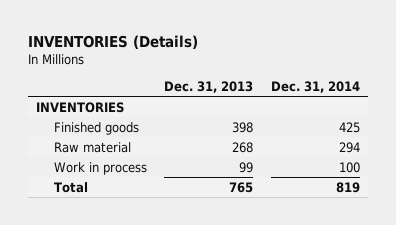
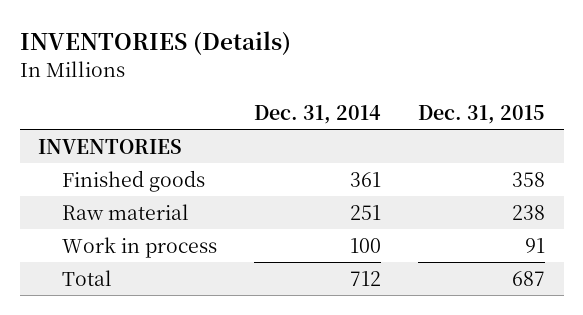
- | Dec. 31, 2013 | Dec. 31, 2014
+ | Dec. 31, 2014 | Dec. 31, 2015
- Finished goods | 398 | 425
- Raw material | 268 | 294
+ Finished goods | 361 | 358
+ Raw material | 251 | 238
- Total | 765 | 819
+ Total | 712 | 687

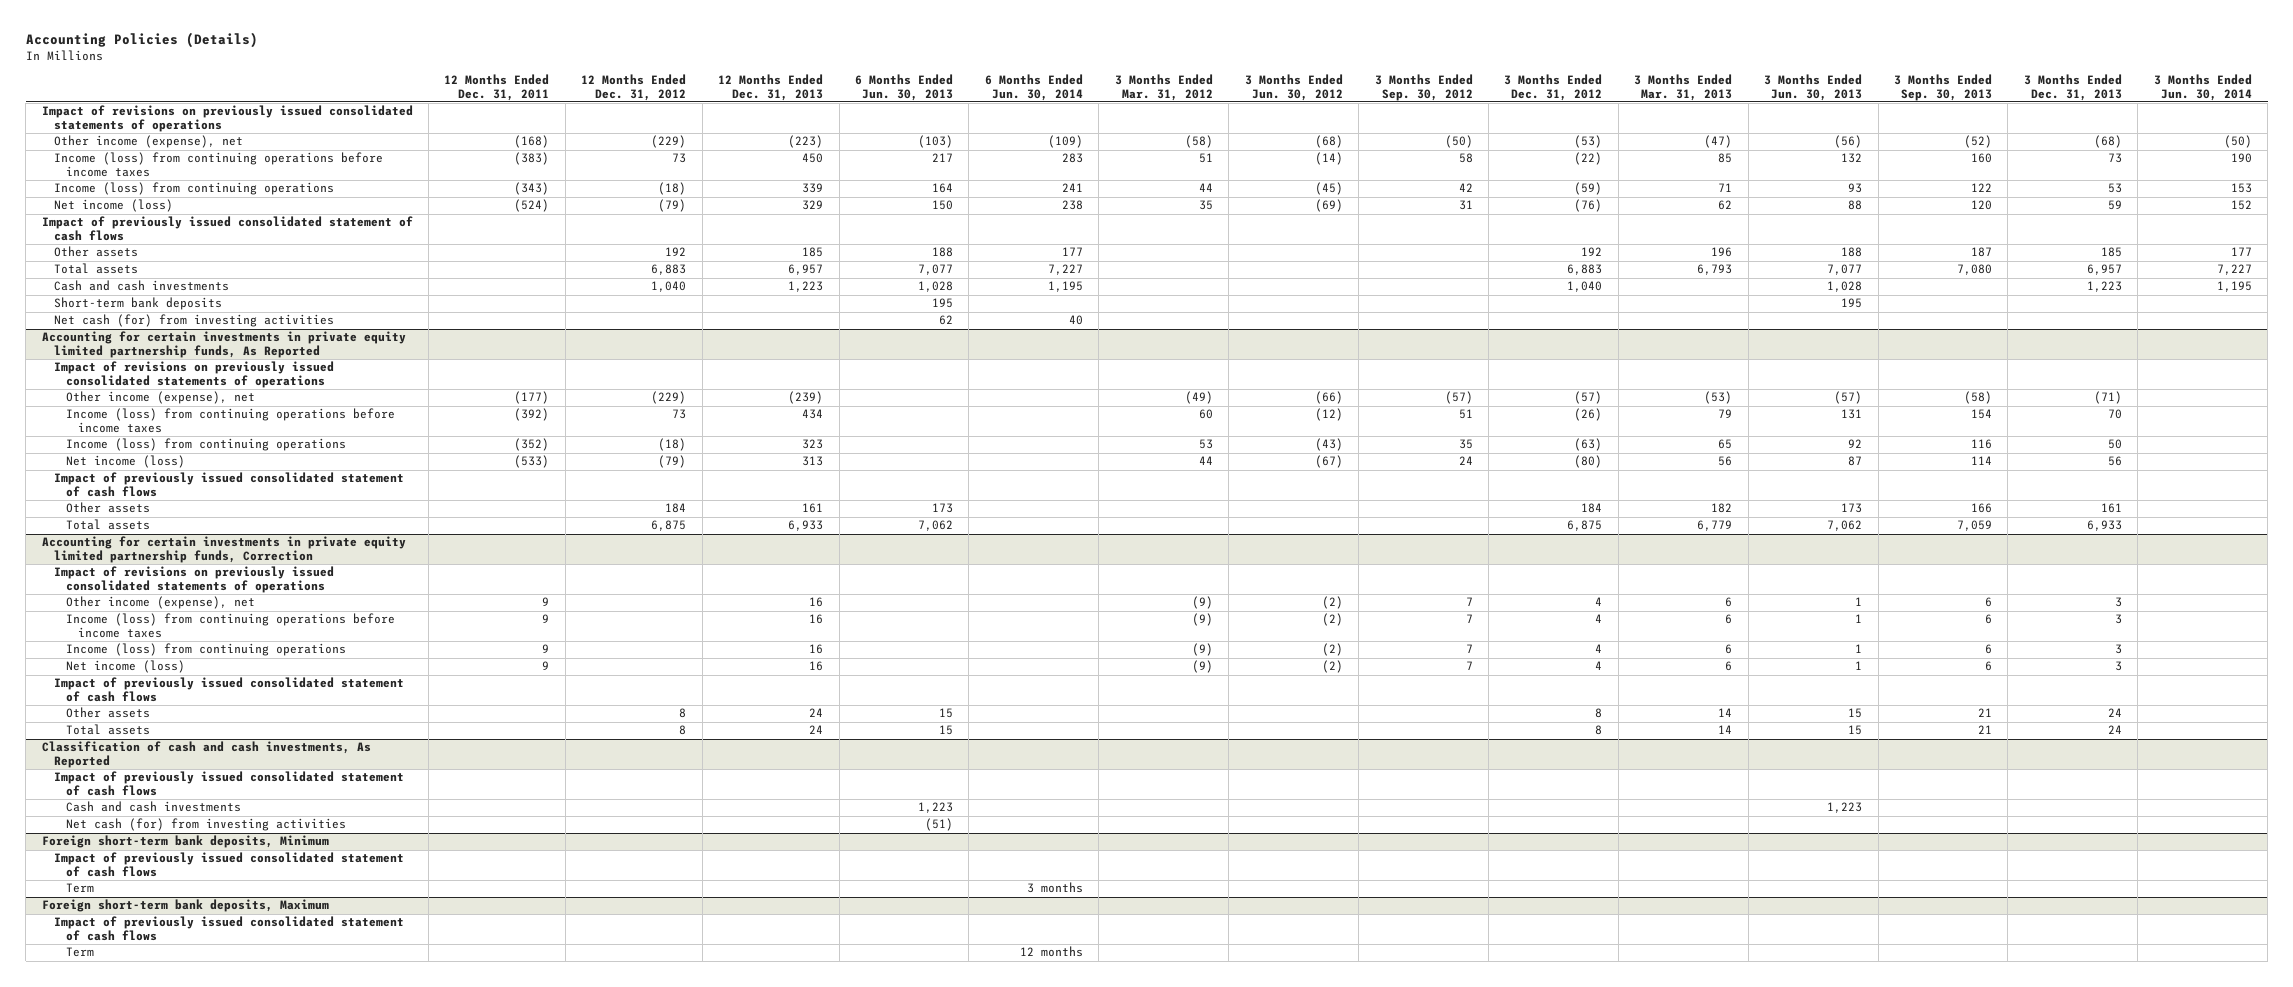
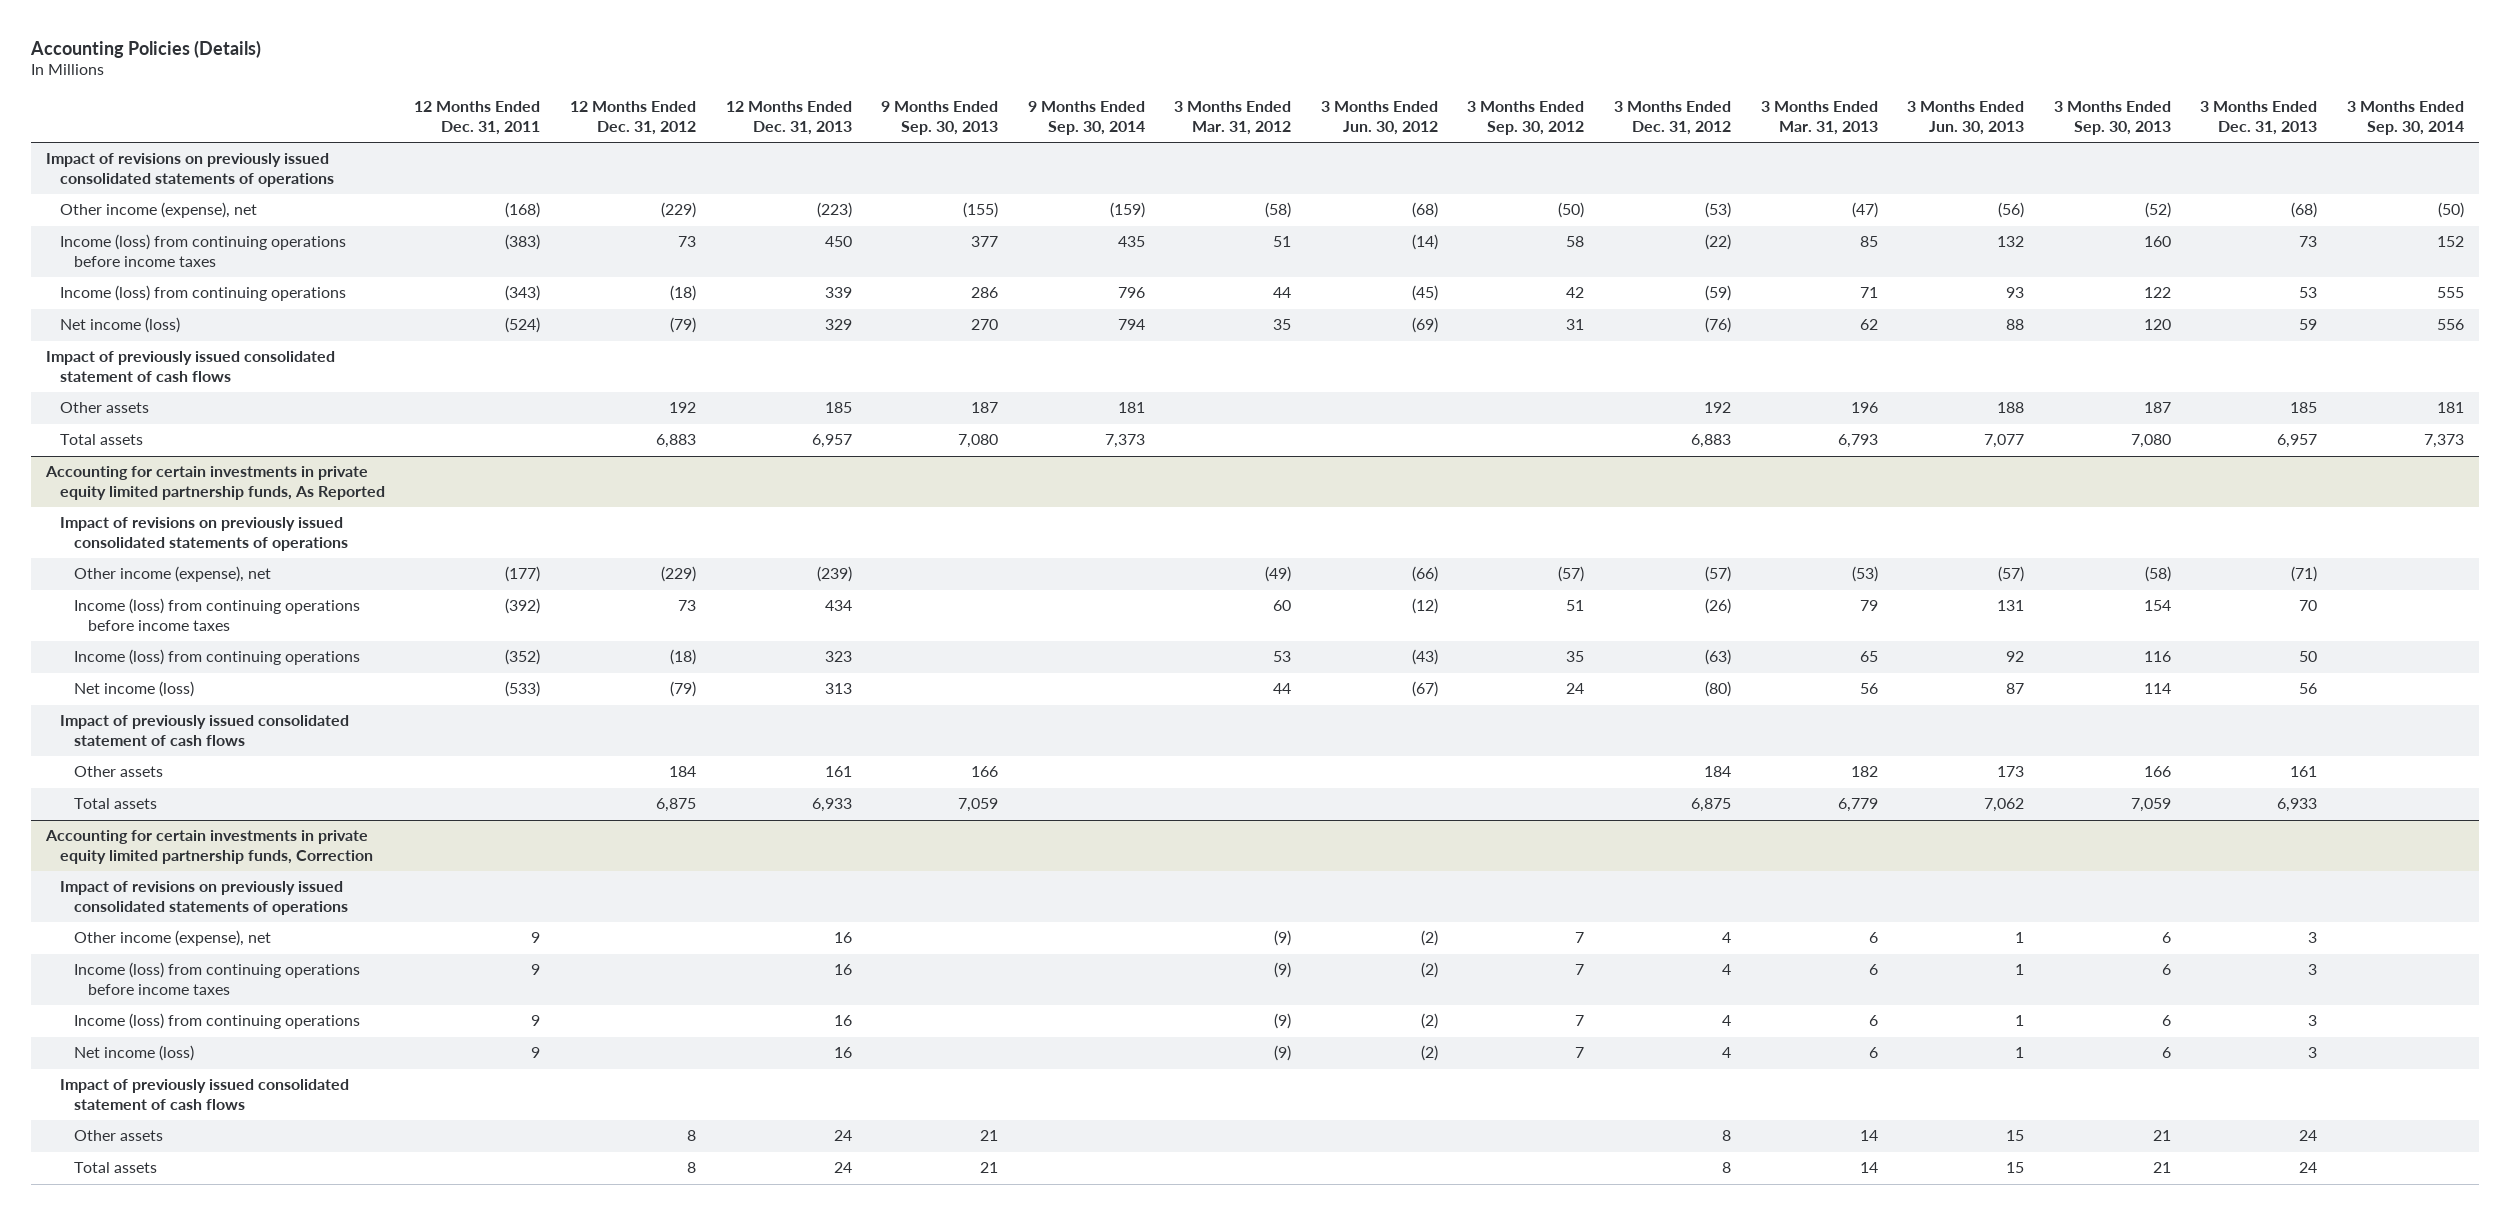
- | 12 Months Ended Dec. 31, 2011 | 12 Months Ended Dec. 31, 2012 | 12 Months Ended Dec. 31, 2013 | 6 Months Ended Jun. 30, 2013 | 6 Months Ended Jun. 30, 2014 | 3 Months Ended Mar. 31, 2012 | 3 Months Ended Jun. 30, 2012 | 3 Months Ended Sep. 30, 2012 | 3 Months Ended Dec. 31, 2012 | 3 Months Ended Mar. 31, 2013 | 3 Months Ended Jun. 30, 2013 | 3 Months Ended Sep. 30, 2013 | 3 Months Ended Dec. 31, 2013 | 3 Months Ended Jun. 30, 2014
+ | 12 Months Ended Dec. 31, 2011 | 12 Months Ended Dec. 31, 2012 | 12 Months Ended Dec. 31, 2013 | 9 Months Ended Sep. 30, 2013 | 9 Months Ended Sep. 30, 2014 | 3 Months Ended Mar. 31, 2012 | 3 Months Ended Jun. 30, 2012 | 3 Months Ended Sep. 30, 2012 | 3 Months Ended Dec. 31, 2012 | 3 Months Ended Mar. 31, 2013 | 3 Months Ended Jun. 30, 2013 | 3 Months Ended Sep. 30, 2013 | 3 Months Ended Dec. 31, 2013 | 3 Months Ended Sep. 30, 2014
- Cash and cash investments | | 1,040 | 1,223 | 1,028 | 1,195 | | | | 1,040 | | 1,028 | | 1,223 | 1,195
- Short-term bank deposits | | | | 195 | | | | | | | 195 | | |
- Net cash (for) from investing activities | | | | 62 | 40 | | | | | | | | |
- Classification of cash and cash investments, As Reported
- Impact of previously issued consolidated statement of cash flows
- Cash and cash investments | | | | 1,223 | | | | | | | 1,223 | | |
- Net cash (for) from investing activities | | | | (51) | | | | | | | | | |
- Foreign short-term bank deposits, Minimum
- Impact of previously issued consolidated statement of cash flows
- Term | | | | | 3 months | | | | | | | | |
- Foreign short-term bank deposits, Maximum
- Impact of previously issued consolidated statement of cash flows
- Term | | | | | 12 months | | | | | | | | |

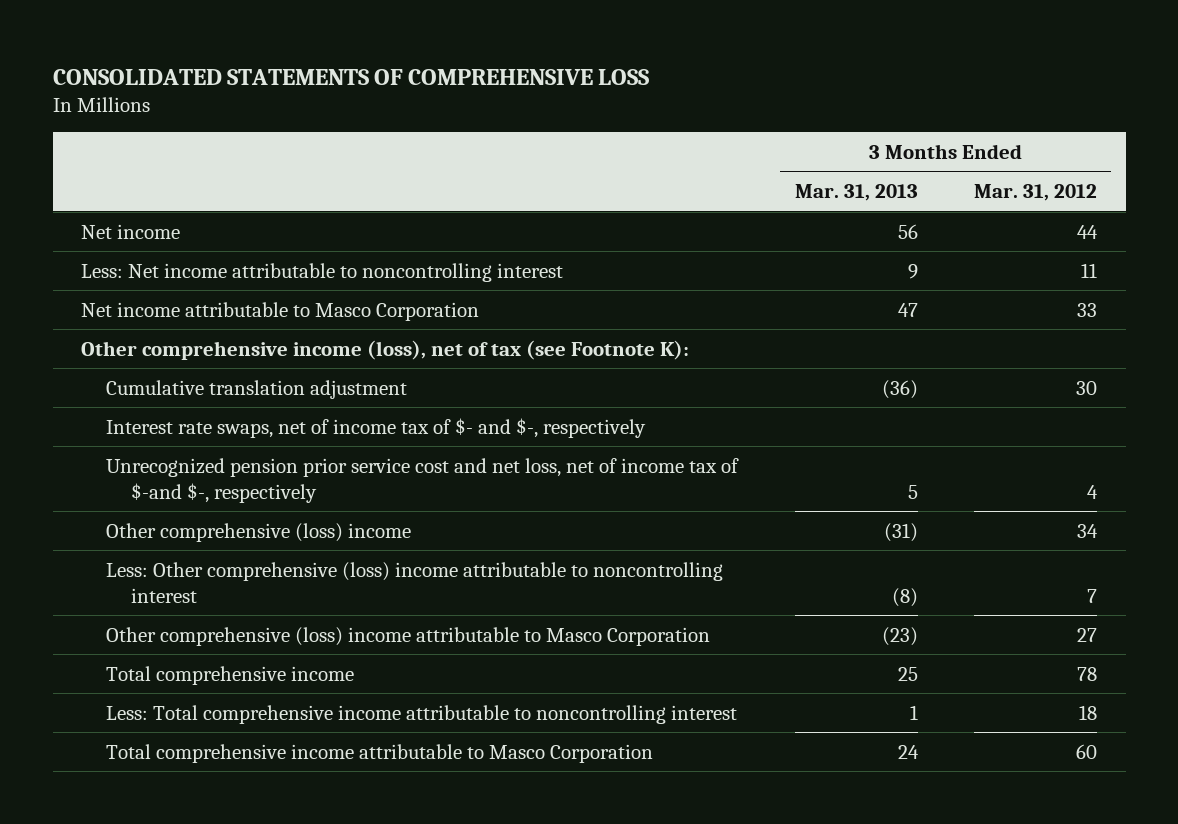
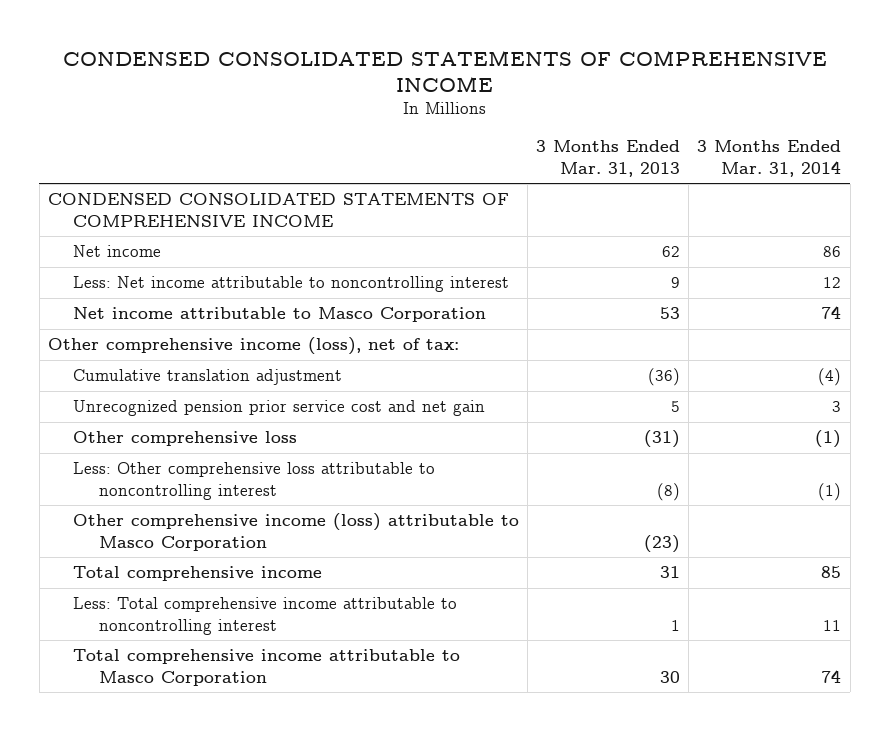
- CONSOLIDATED STATEMENTS OF COMPREHENSIVE LOSS
+ CONDENSED CONSOLIDATED STATEMENTS OF COMPREHENSIVE INCOME
- | 3 Months Ended Mar. 31, 2013 | 3 Months Ended Mar. 31, 2012
+ | 3 Months Ended Mar. 31, 2013 | 3 Months Ended Mar. 31, 2014
- Net income | 56 | 44
+ CONDENSED CONSOLIDATED STATEMENTS OF COMPREHENSIVE INCOME
+ Net income | 62 | 86
- Net income attributable to Masco Corporation | 47 | 33
- Other comprehensive income (loss), net of tax (see Footnote K):
+ Net income attributable to Masco Corporation | 53 | 74
+ Other comprehensive income (loss), net of tax:
- Interest rate swaps, net of income tax of $- and $-, respectively
- Unrecognized pension prior service cost and net loss, net of income tax of $-and $-, respectively | 5 | 4
- Other comprehensive (loss) income | (31) | 34
- Less: Other comprehensive (loss) income attributable to noncontrolling interest | (8) | 7
- Other comprehensive (loss) income attributable to Masco Corporation | (23) | 27
- Total comprehensive income | 25 | 78
+ Unrecognized pension prior service cost and net gain | 5 | 3
+ Other comprehensive loss | (31) | (1)
+ Less: Other comprehensive loss attributable to noncontrolling interest | (8) | (1)
+ Other comprehensive income (loss) attributable to Masco Corporation | (23) |
+ Total comprehensive income | 31 | 85
- Total comprehensive income attributable to Masco Corporation | 24 | 60
+ Total comprehensive income attributable to Masco Corporation | 30 | 74

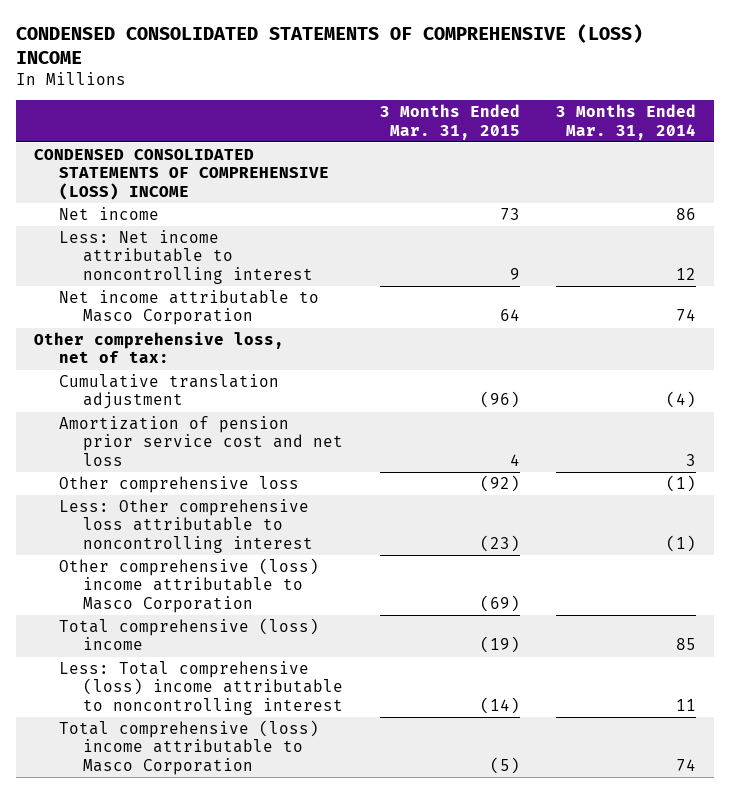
- CONDENSED CONSOLIDATED STATEMENTS OF COMPREHENSIVE INCOME
+ CONDENSED CONSOLIDATED STATEMENTS OF COMPREHENSIVE (LOSS) INCOME
- | 3 Months Ended Mar. 31, 2013 | 3 Months Ended Mar. 31, 2014
+ | 3 Months Ended Mar. 31, 2015 | 3 Months Ended Mar. 31, 2014
- CONDENSED CONSOLIDATED STATEMENTS OF COMPREHENSIVE INCOME
+ CONDENSED CONSOLIDATED STATEMENTS OF COMPREHENSIVE (LOSS) INCOME
- Other comprehensive income (loss), net of tax:
+ Other comprehensive loss, net of tax:
- Unrecognized pension prior service cost and net gain | 5 | 3
+ Amortization of pension prior service cost and net loss | 4 | 3
- Other comprehensive income (loss) attributable to Masco Corporation | (23) |
- Total comprehensive income | 31 | 85
- Less: Total comprehensive income attributable to noncontrolling interest | 1 | 11
- Total comprehensive income attributable to Masco Corporation | 30 | 74
+ Other comprehensive (loss) income attributable to Masco Corporation | (69) |
+ Total comprehensive (loss) income | (19) | 85
+ Less: Total comprehensive (loss) income attributable to noncontrolling interest | (14) | 11
+ Total comprehensive (loss) income attributable to Masco Corporation | (5) | 74

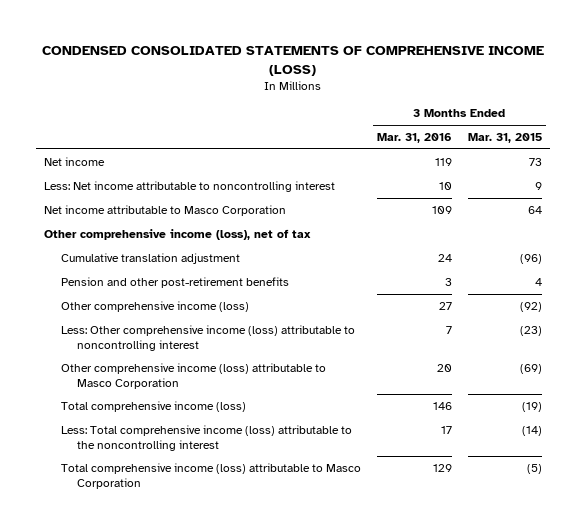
- CONDENSED CONSOLIDATED STATEMENTS OF COMPREHENSIVE (LOSS) INCOME
+ CONDENSED CONSOLIDATED STATEMENTS OF COMPREHENSIVE INCOME (LOSS)
- | 3 Months Ended Mar. 31, 2015 | 3 Months Ended Mar. 31, 2014
+ | 3 Months Ended Mar. 31, 2016 | 3 Months Ended Mar. 31, 2015
- CONDENSED CONSOLIDATED STATEMENTS OF COMPREHENSIVE (LOSS) INCOME
- Other comprehensive loss, net of tax:
+ Other comprehensive income (loss), net of tax
- Amortization of pension prior service cost and net loss | 4 | 3
- Other comprehensive loss | (92) | (1)
- Less: Other comprehensive loss attributable to noncontrolling interest | (23) | (1)
- Other comprehensive (loss) income attributable to Masco Corporation | (69) |
- Total comprehensive (loss) income | (19) | 85
- Less: Total comprehensive (loss) income attributable to noncontrolling interest | (14) | 11
- Total comprehensive (loss) income attributable to Masco Corporation | (5) | 74
+ Pension and other post-retirement benefits | 3 | 4
+ Other comprehensive income (loss) | 27 | (92)
+ Less: Other comprehensive income (loss) attributable to noncontrolling interest | 7 | (23)
+ Other comprehensive income (loss) attributable to Masco Corporation | 20 | (69)
+ Total comprehensive income (loss) | 146 | (19)
+ Less: Total comprehensive income (loss) attributable to the noncontrolling interest | 17 | (14)
+ Total comprehensive income (loss) attributable to Masco Corporation | 129 | (5)

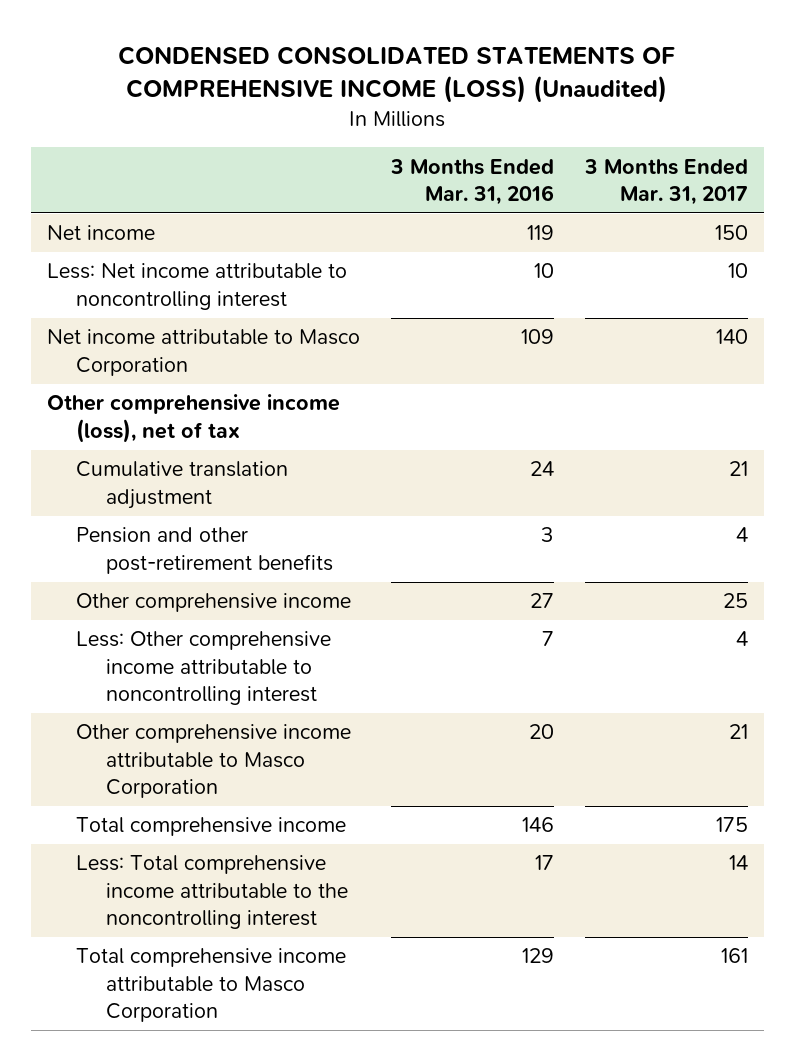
- CONDENSED CONSOLIDATED STATEMENTS OF COMPREHENSIVE INCOME (LOSS)
+ CONDENSED CONSOLIDATED STATEMENTS OF COMPREHENSIVE INCOME (LOSS) (Unaudited)
- | 3 Months Ended Mar. 31, 2016 | 3 Months Ended Mar. 31, 2015
+ | 3 Months Ended Mar. 31, 2016 | 3 Months Ended Mar. 31, 2017
- Other comprehensive income (loss) | 27 | (92)
- Less: Other comprehensive income (loss) attributable to noncontrolling interest | 7 | (23)
- Other comprehensive income (loss) attributable to Masco Corporation | 20 | (69)
- Total comprehensive income (loss) | 146 | (19)
- Less: Total comprehensive income (loss) attributable to the noncontrolling interest | 17 | (14)
- Total comprehensive income (loss) attributable to Masco Corporation | 129 | (5)
+ Other comprehensive income | 27 | 25
+ Less: Other comprehensive income attributable to noncontrolling interest | 7 | 4
+ Other comprehensive income attributable to Masco Corporation | 20 | 21
+ Total comprehensive income | 146 | 175
+ Less: Total comprehensive income attributable to the noncontrolling interest | 17 | 14
+ Total comprehensive income attributable to Masco Corporation | 129 | 161

